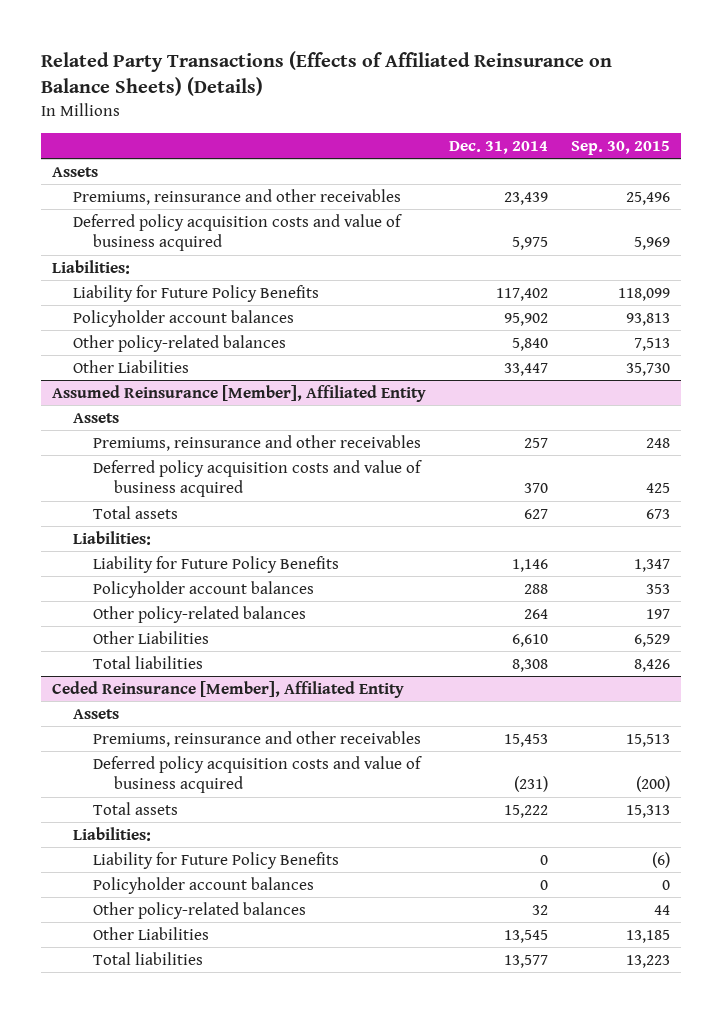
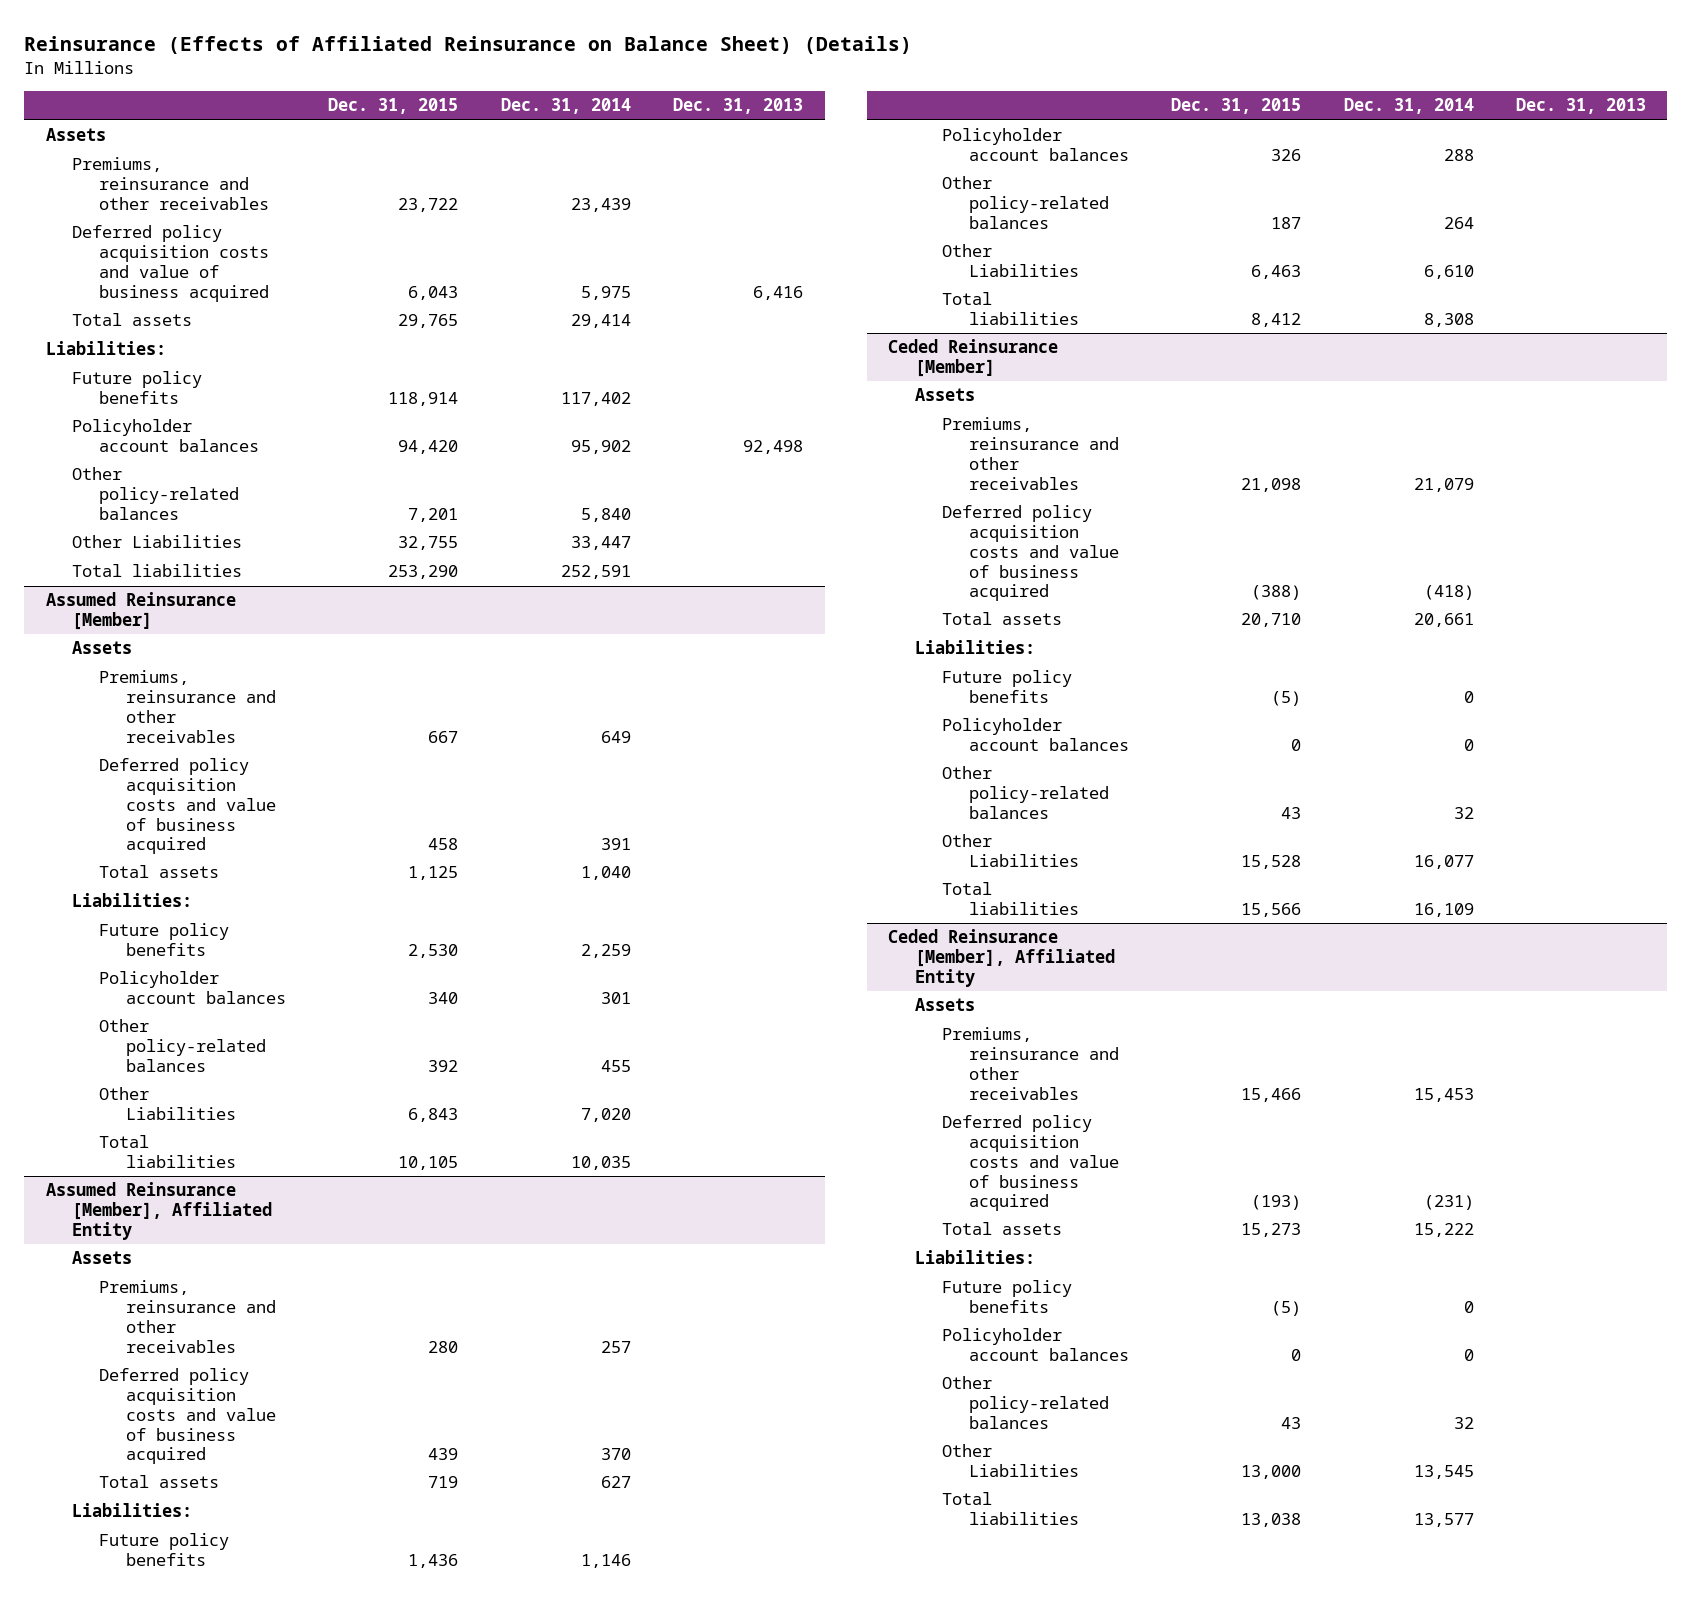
- Related Party Transactions (Effects of Affiliated Reinsurance on Balance Sheets) (Details)
+ Reinsurance (Effects of Affiliated Reinsurance on Balance Sheet) (Details)
- | Dec. 31, 2014 | Sep. 30, 2015
+ | Dec. 31, 2015 | Dec. 31, 2014 | Dec. 31, 2013
+ Total assets | 29,765 | 29,414 |
- Liability for Future Policy Benefits | 117,402 | 118,099
+ Future policy benefits | 118,914 | 117,402 |
+ Total liabilities | 253,290 | 252,591 |
+ Assumed Reinsurance [Member]
+ Assets
+ Premiums, reinsurance and other receivables | 667 | 649 |
+ Deferred policy acquisition costs and value of business acquired | 458 | 391 |
+ Total assets | 1,125 | 1,040 |
+ Liabilities:
+ Future policy benefits | 2,530 | 2,259 |
+ Policyholder account balances | 340 | 301 |
+ Other policy-related balances | 392 | 455 |
+ Other Liabilities | 6,843 | 7,020 |
+ Total liabilities | 10,105 | 10,035 |
@ Assumed Reinsurance [Member], Affiliated Entity
- Liability for Future Policy Benefits | 1,146 | 1,347
+ Future policy benefits | 1,436 | 1,146 |
+ Ceded Reinsurance [Member]
+ Assets
+ Premiums, reinsurance and other receivables | 21,098 | 21,079 |
+ Deferred policy acquisition costs and value of business acquired | (388) | (418) |
+ Total assets | 20,710 | 20,661 |
+ Liabilities:
+ Future policy benefits | (5) | 0 |
+ Policyholder account balances | 0 | 0 |
+ Other policy-related balances | 43 | 32 |
+ Other Liabilities | 15,528 | 16,077 |
+ Total liabilities | 15,566 | 16,109 |
@ Ceded Reinsurance [Member], Affiliated Entity
- Liability for Future Policy Benefits | 0 | (6)
+ Future policy benefits | (5) | 0 |

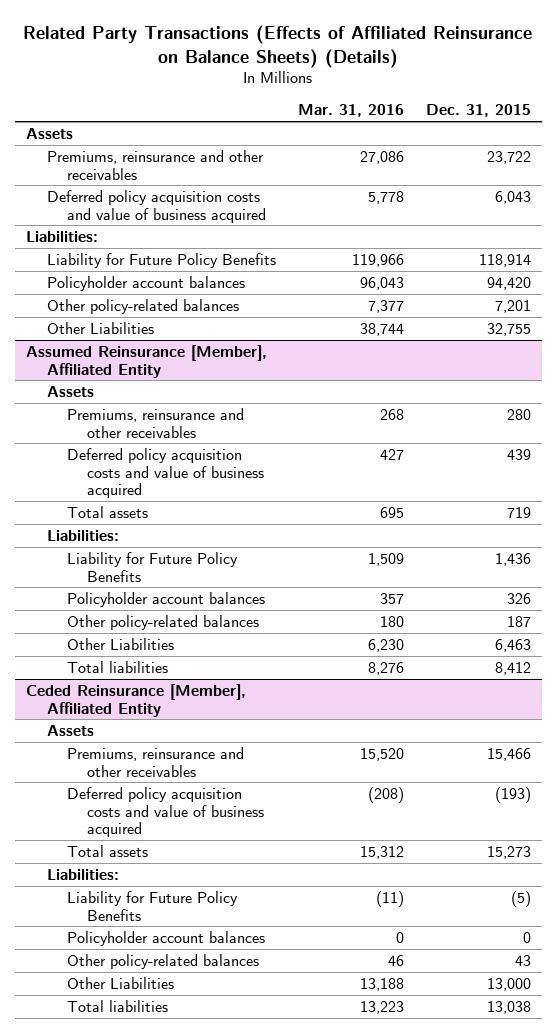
- Reinsurance (Effects of Affiliated Reinsurance on Balance Sheet) (Details)
+ Related Party Transactions (Effects of Affiliated Reinsurance on Balance Sheets) (Details)
- | Dec. 31, 2015 | Dec. 31, 2014 | Dec. 31, 2013
+ | Mar. 31, 2016 | Dec. 31, 2015
- Total assets | 29,765 | 29,414 |
- Future policy benefits | 118,914 | 117,402 |
+ Liability for Future Policy Benefits | 119,966 | 118,914
- Total liabilities | 253,290 | 252,591 |
- Assumed Reinsurance [Member]
- Assets
- Premiums, reinsurance and other receivables | 667 | 649 |
- Deferred policy acquisition costs and value of business acquired | 458 | 391 |
- Total assets | 1,125 | 1,040 |
- Liabilities:
- Future policy benefits | 2,530 | 2,259 |
- Policyholder account balances | 340 | 301 |
- Other policy-related balances | 392 | 455 |
- Other Liabilities | 6,843 | 7,020 |
- Total liabilities | 10,105 | 10,035 |
@ Assumed Reinsurance [Member], Affiliated Entity
- Future policy benefits | 1,436 | 1,146 |
+ Liability for Future Policy Benefits | 1,509 | 1,436
- Ceded Reinsurance [Member]
- Assets
- Premiums, reinsurance and other receivables | 21,098 | 21,079 |
- Deferred policy acquisition costs and value of business acquired | (388) | (418) |
- Total assets | 20,710 | 20,661 |
- Liabilities:
- Future policy benefits | (5) | 0 |
- Policyholder account balances | 0 | 0 |
- Other policy-related balances | 43 | 32 |
- Other Liabilities | 15,528 | 16,077 |
- Total liabilities | 15,566 | 16,109 |
@ Ceded Reinsurance [Member], Affiliated Entity
- Future policy benefits | (5) | 0 |
+ Liability for Future Policy Benefits | (11) | (5)

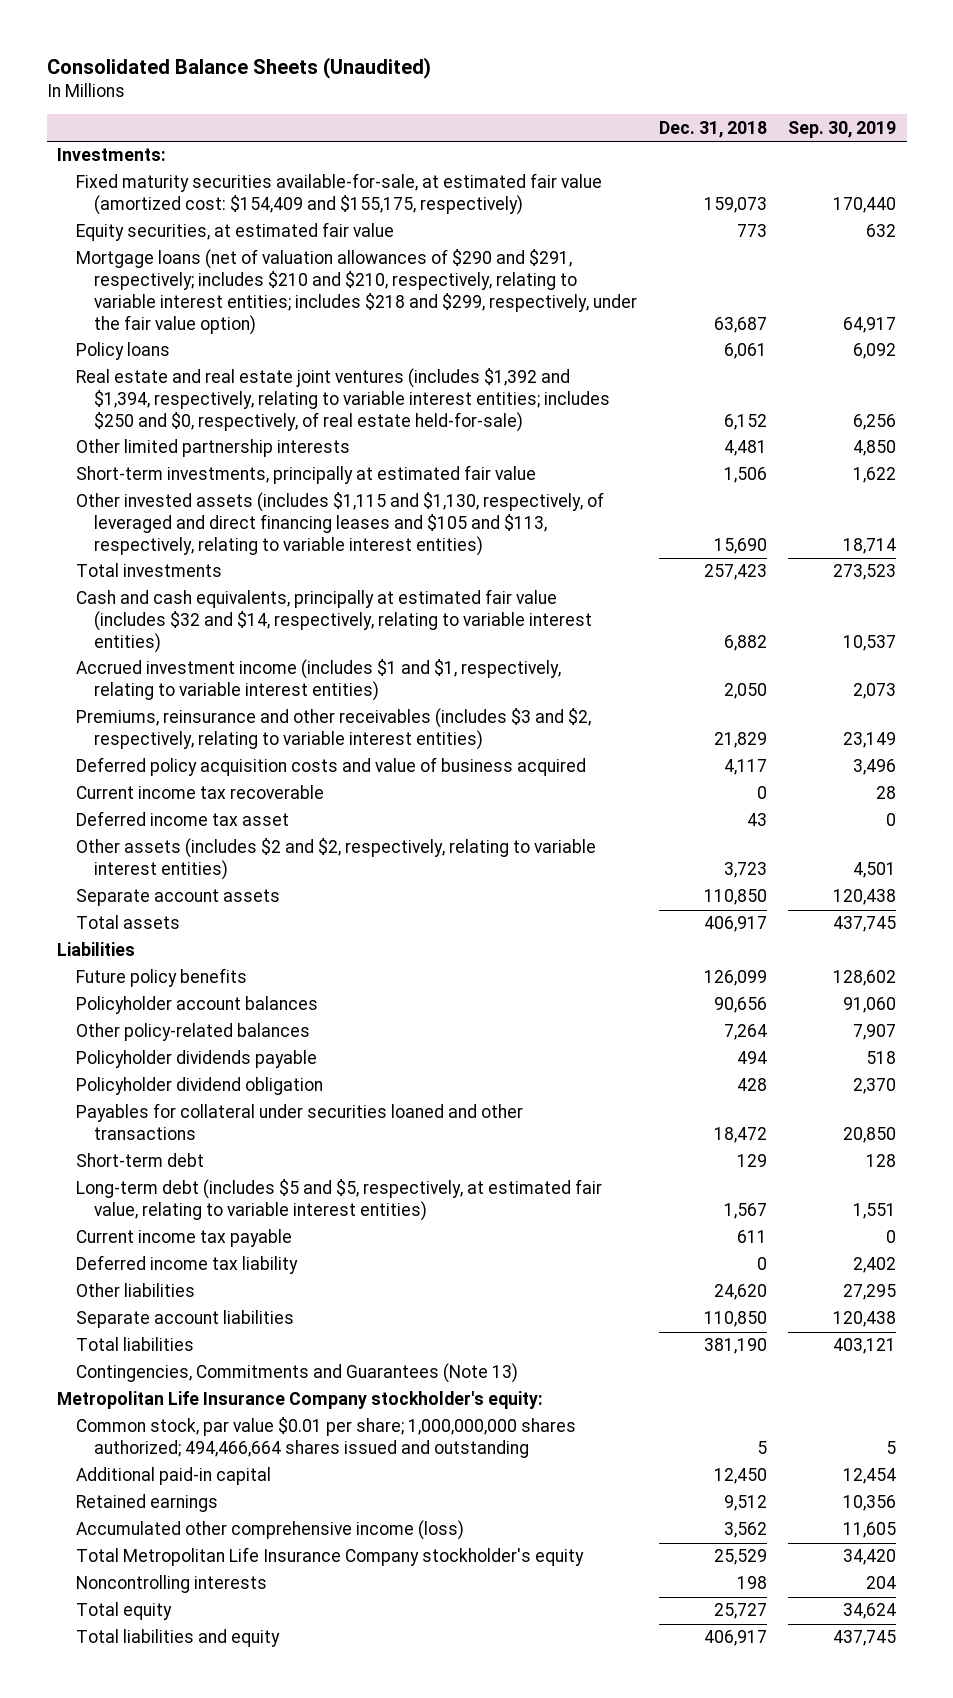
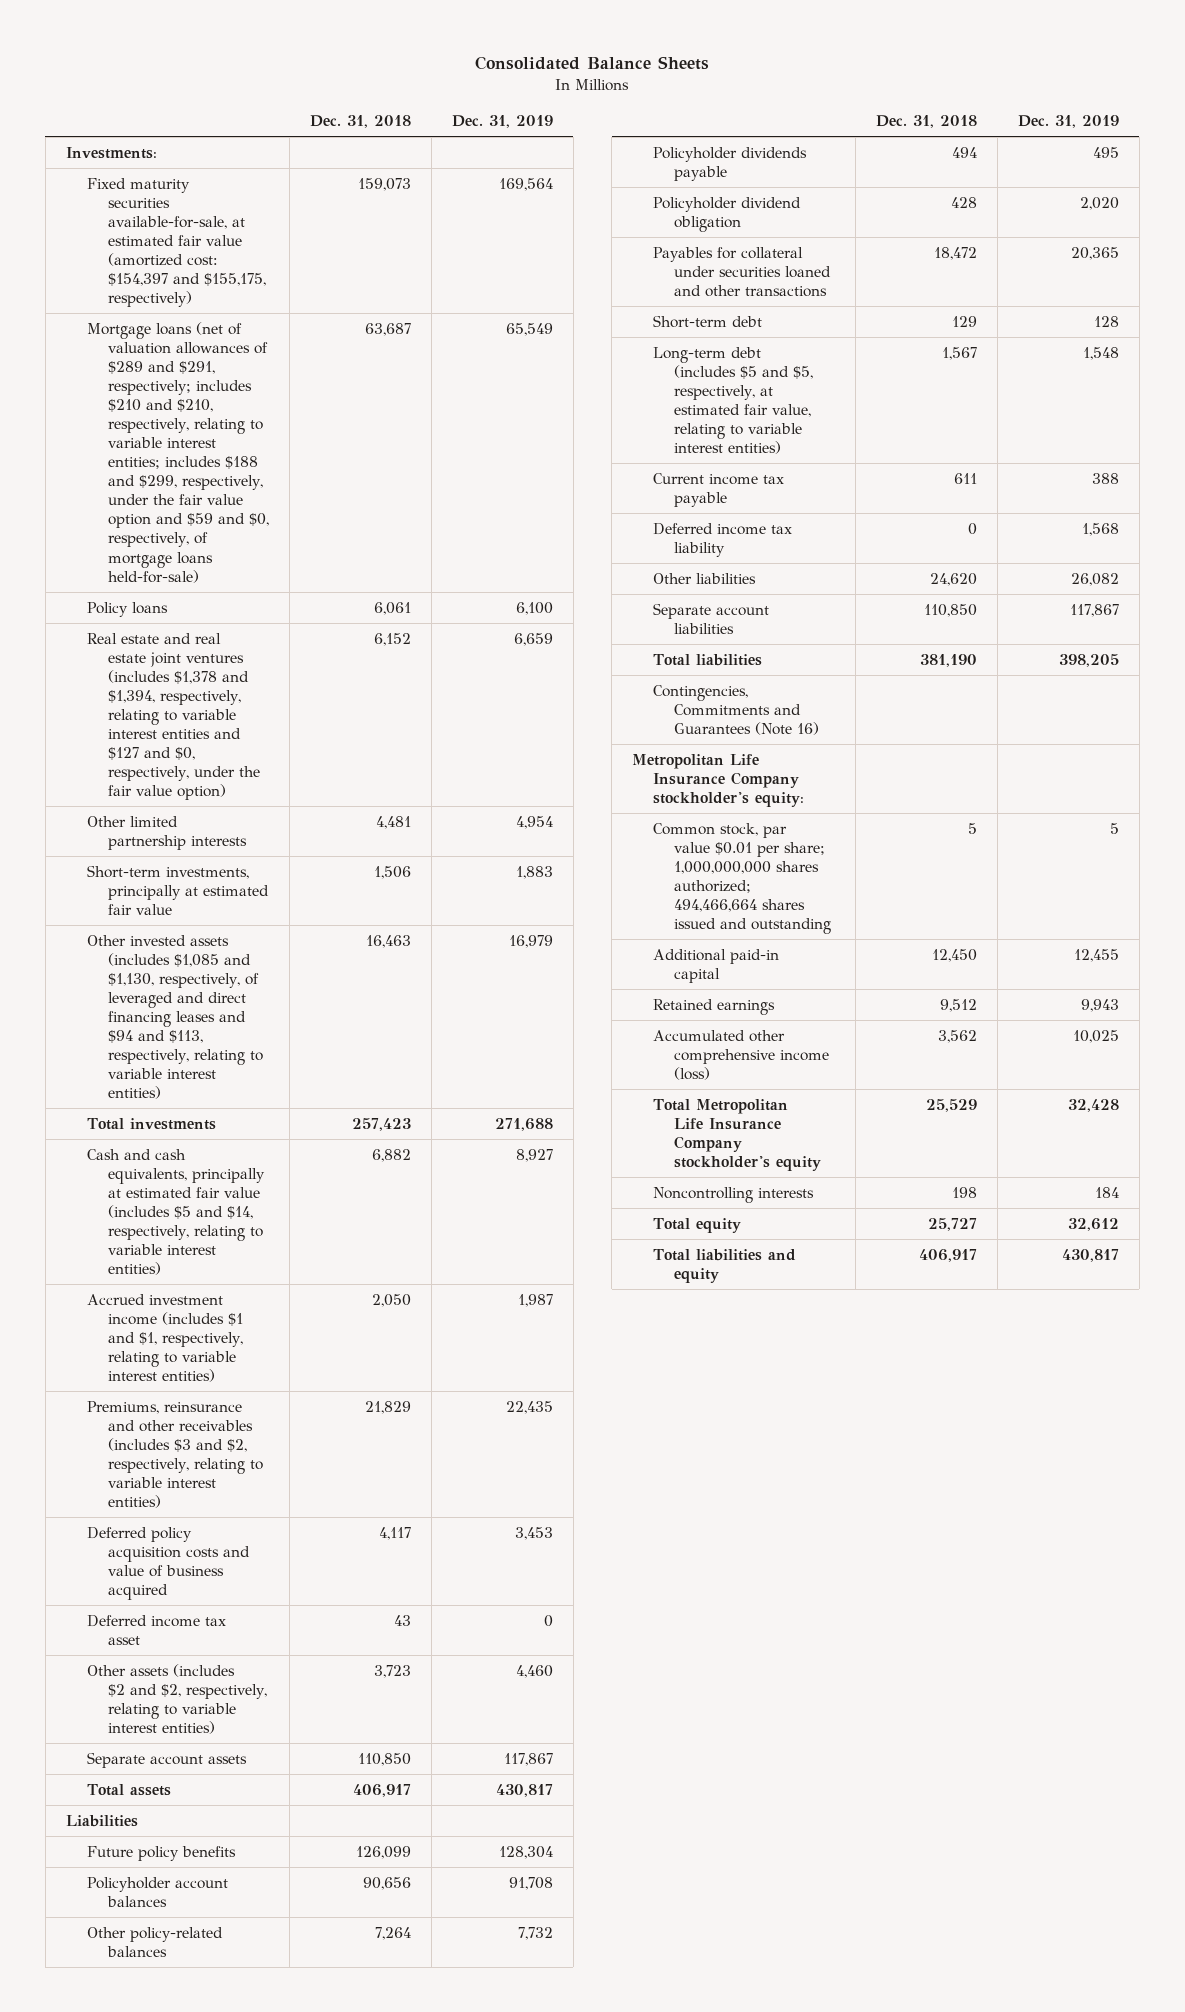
- Consolidated Balance Sheets (Unaudited)
+ Consolidated Balance Sheets
- | Dec. 31, 2018 | Sep. 30, 2019
+ | Dec. 31, 2018 | Dec. 31, 2019
- Fixed maturity securities available-for-sale, at estimated fair value (amortized cost: $154,409 and $155,175, respectively) | 159,073 | 170,440
- Equity securities, at estimated fair value | 773 | 632
- Mortgage loans (net of valuation allowances of $290 and $291, respectively; includes $210 and $210, respectively, relating to variable interest entities; includes $218 and $299, respectively, under the fair value option) | 63,687 | 64,917
+ Fixed maturity securities available-for-sale, at estimated fair value (amortized cost: $154,397 and $155,175, respectively) | 159,073 | 169,564
+ Mortgage loans (net of valuation allowances of $289 and $291, respectively; includes $210 and $210, respectively, relating to variable interest entities; includes $188 and $299, respectively, under the fair value option and $59 and $0, respectively, of mortgage loans held-for-sale) | 63,687 | 65,549
- Real estate and real estate joint ventures (includes $1,392 and $1,394, respectively, relating to variable interest entities; includes $250 and $0, respectively, of real estate held-for-sale) | 6,152 | 6,256
+ Real estate and real estate joint ventures (includes $1,378 and $1,394, respectively, relating to variable interest entities and $127 and $0, respectively, under the fair value option) | 6,152 | 6,659
- Other invested assets (includes $1,115 and $1,130, respectively, of leveraged and direct financing leases and $105 and $113, respectively, relating to variable interest entities) | 15,690 | 18,714
+ Other invested assets (includes $1,085 and $1,130, respectively, of leveraged and direct financing leases and $94 and $113, respectively, relating to variable interest entities) | 16,463 | 16,979
- Cash and cash equivalents, principally at estimated fair value (includes $32 and $14, respectively, relating to variable interest entities) | 6,882 | 10,537
+ Cash and cash equivalents, principally at estimated fair value (includes $5 and $14, respectively, relating to variable interest entities) | 6,882 | 8,927
- Current income tax recoverable | 0 | 28
- Contingencies, Commitments and Guarantees (Note 13)
+ Contingencies, Commitments and Guarantees (Note 16)

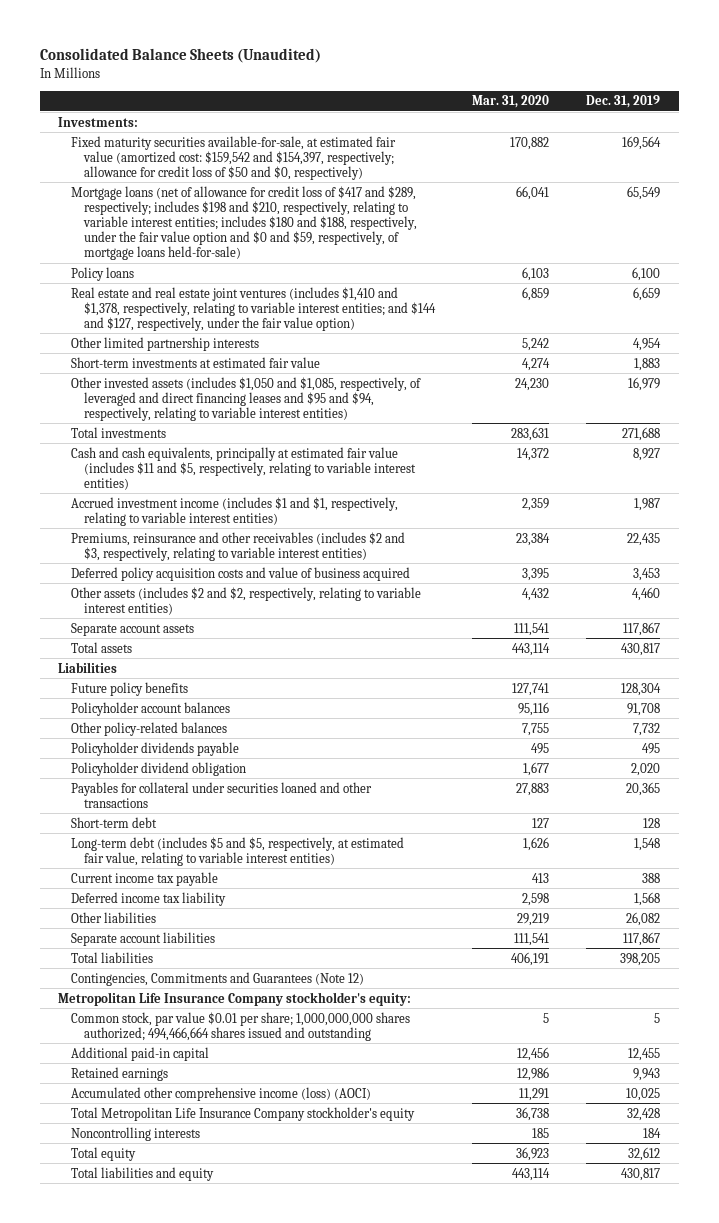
- Consolidated Balance Sheets
+ Consolidated Balance Sheets (Unaudited)
- | Dec. 31, 2018 | Dec. 31, 2019
+ | Mar. 31, 2020 | Dec. 31, 2019
- Fixed maturity securities available-for-sale, at estimated fair value (amortized cost: $154,397 and $155,175, respectively) | 159,073 | 169,564
- Mortgage loans (net of valuation allowances of $289 and $291, respectively; includes $210 and $210, respectively, relating to variable interest entities; includes $188 and $299, respectively, under the fair value option and $59 and $0, respectively, of mortgage loans held-for-sale) | 63,687 | 65,549
+ Fixed maturity securities available-for-sale, at estimated fair value (amortized cost: $159,542 and $154,397, respectively; allowance for credit loss of $50 and $0, respectively) | 170,882 | 169,564
+ Mortgage loans (net of allowance for credit loss of $417 and $289, respectively; includes $198 and $210, respectively, relating to variable interest entities; includes $180 and $188, respectively, under the fair value option and $0 and $59, respectively, of mortgage loans held-for-sale) | 66,041 | 65,549
- Real estate and real estate joint ventures (includes $1,378 and $1,394, respectively, relating to variable interest entities and $127 and $0, respectively, under the fair value option) | 6,152 | 6,659
+ Real estate and real estate joint ventures (includes $1,410 and $1,378, respectively, relating to variable interest entities; and $144 and $127, respectively, under the fair value option) | 6,859 | 6,659
- Short-term investments, principally at estimated fair value | 1,506 | 1,883
- Other invested assets (includes $1,085 and $1,130, respectively, of leveraged and direct financing leases and $94 and $113, respectively, relating to variable interest entities) | 16,463 | 16,979
+ Short-term investments at estimated fair value | 4,274 | 1,883
+ Other invested assets (includes $1,050 and $1,085, respectively, of leveraged and direct financing leases and $95 and $94, respectively, relating to variable interest entities) | 24,230 | 16,979
- Cash and cash equivalents, principally at estimated fair value (includes $5 and $14, respectively, relating to variable interest entities) | 6,882 | 8,927
+ Cash and cash equivalents, principally at estimated fair value (includes $11 and $5, respectively, relating to variable interest entities) | 14,372 | 8,927
- Premiums, reinsurance and other receivables (includes $3 and $2, respectively, relating to variable interest entities) | 21,829 | 22,435
+ Premiums, reinsurance and other receivables (includes $2 and $3, respectively, relating to variable interest entities) | 23,384 | 22,435
- Deferred income tax asset | 43 | 0
- Contingencies, Commitments and Guarantees (Note 16)
+ Contingencies, Commitments and Guarantees (Note 12)
- Accumulated other comprehensive income (loss) | 3,562 | 10,025
+ Accumulated other comprehensive income (loss) (AOCI) | 11,291 | 10,025

